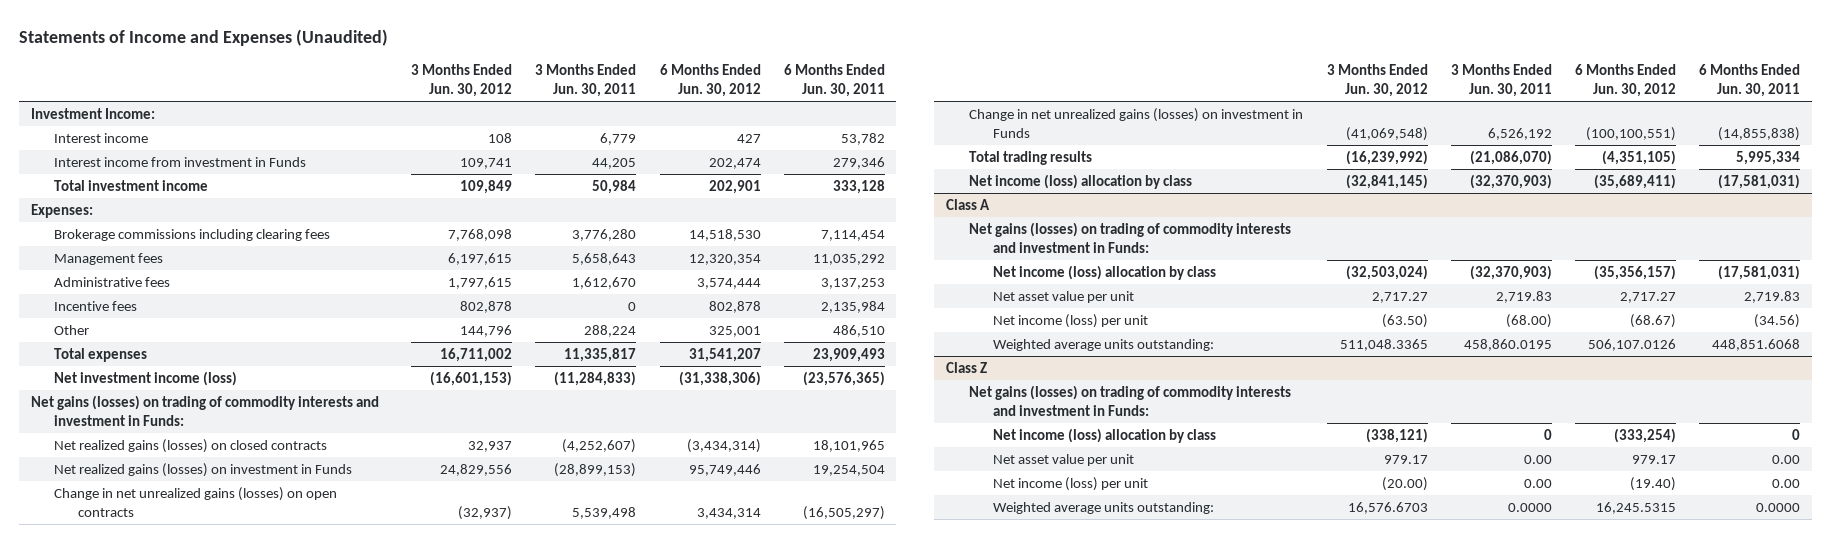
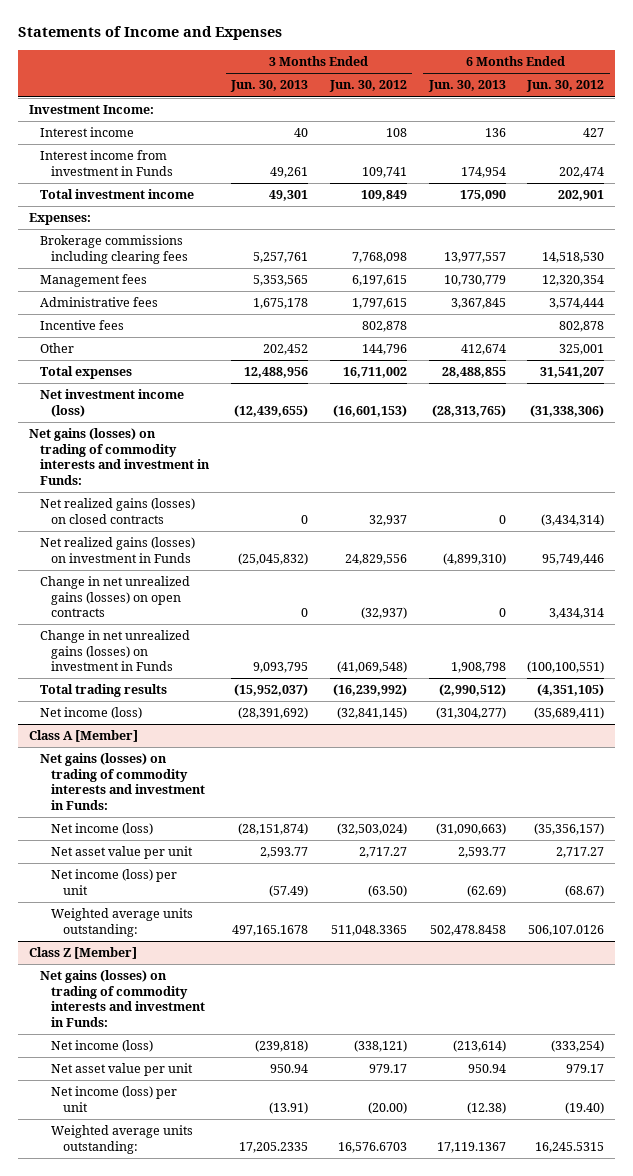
- Statements of Income and Expenses (Unaudited)
+ Statements of Income and Expenses
- | 3 Months Ended Jun. 30, 2012 | 3 Months Ended Jun. 30, 2011 | 6 Months Ended Jun. 30, 2012 | 6 Months Ended Jun. 30, 2011
+ | 3 Months Ended Jun. 30, 2013 | 3 Months Ended Jun. 30, 2012 | 6 Months Ended Jun. 30, 2013 | 6 Months Ended Jun. 30, 2012
- Net income (loss) allocation by class | (32,841,145) | (32,370,903) | (35,689,411) | (17,581,031)
- Class A
+ Net income (loss) | (28,391,692) | (32,841,145) | (31,304,277) | (35,689,411)
+ Class A [Member]
- Net income (loss) allocation by class | (32,503,024) | (32,370,903) | (35,356,157) | (17,581,031)
+ Net income (loss) | (28,151,874) | (32,503,024) | (31,090,663) | (35,356,157)
- Class Z
+ Class Z [Member]
- Net income (loss) allocation by class | (338,121) | 0 | (333,254) | 0
+ Net income (loss) | (239,818) | (338,121) | (213,614) | (333,254)

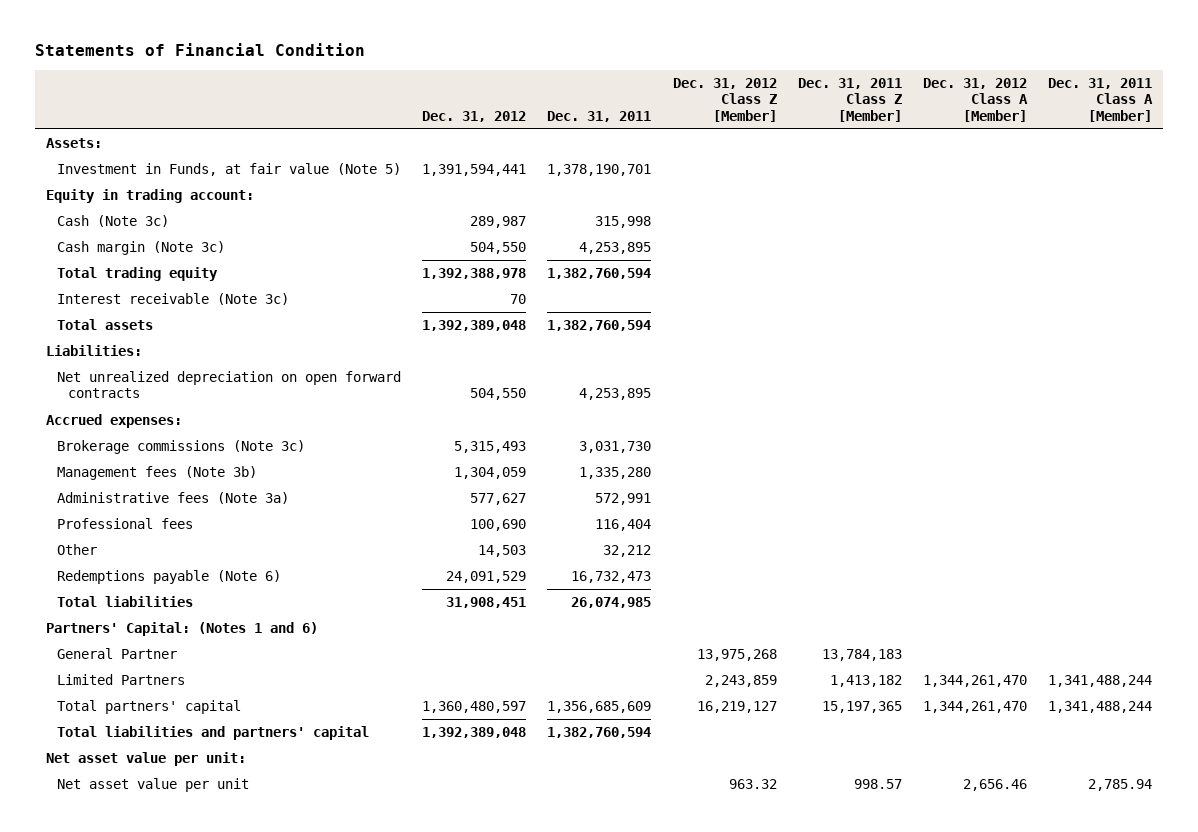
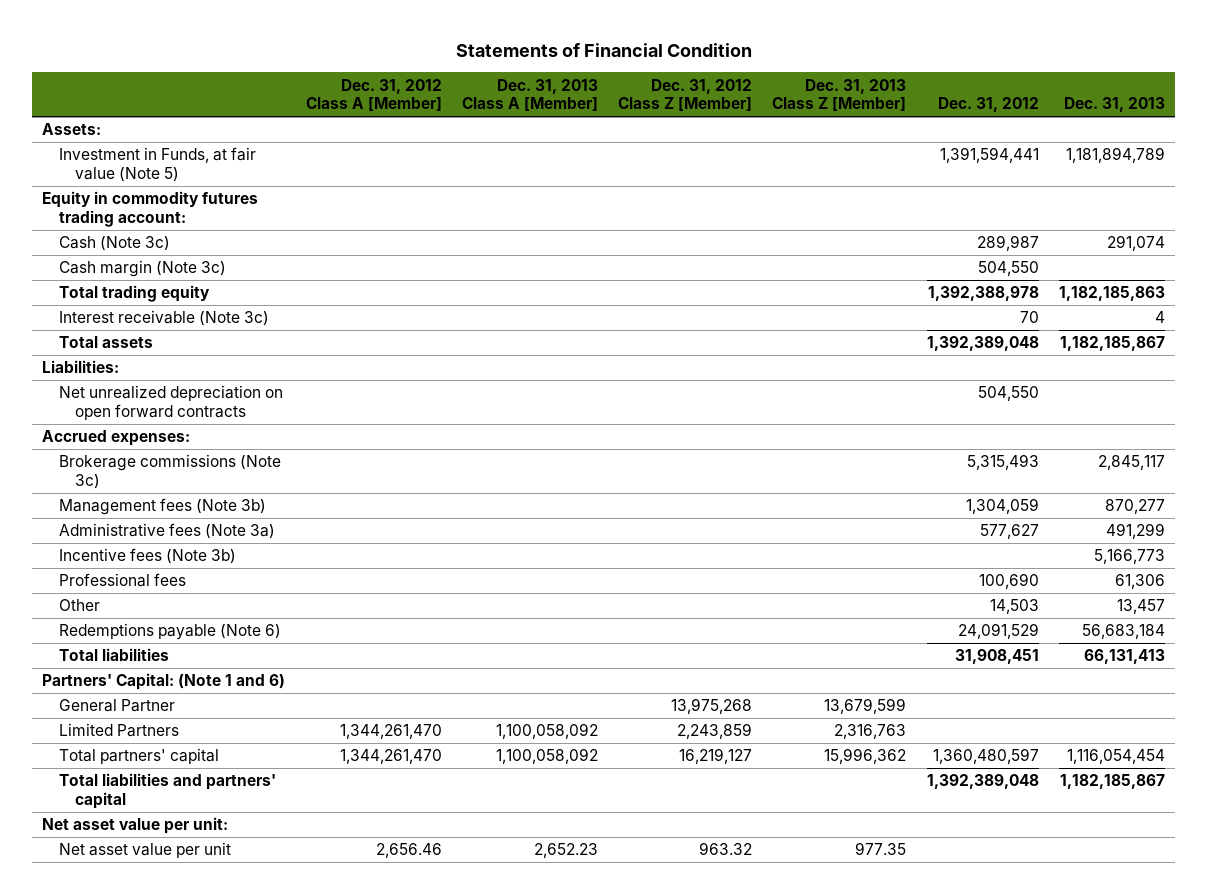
- | Dec. 31, 2012 | Dec. 31, 2011 | Dec. 31, 2012 Class Z [Member] | Dec. 31, 2011 Class Z [Member] | Dec. 31, 2012 Class A [Member] | Dec. 31, 2011 Class A [Member]
+ | Dec. 31, 2012 Class A [Member] | Dec. 31, 2013 Class A [Member] | Dec. 31, 2012 Class Z [Member] | Dec. 31, 2013 Class Z [Member] | Dec. 31, 2012 | Dec. 31, 2013
- Equity in trading account:
+ Equity in commodity futures trading account:
+ Incentive fees (Note 3b) | | | | | | 5,166,773
- Partners' Capital: (Notes 1 and 6)
+ Partners' Capital: (Note 1 and 6)

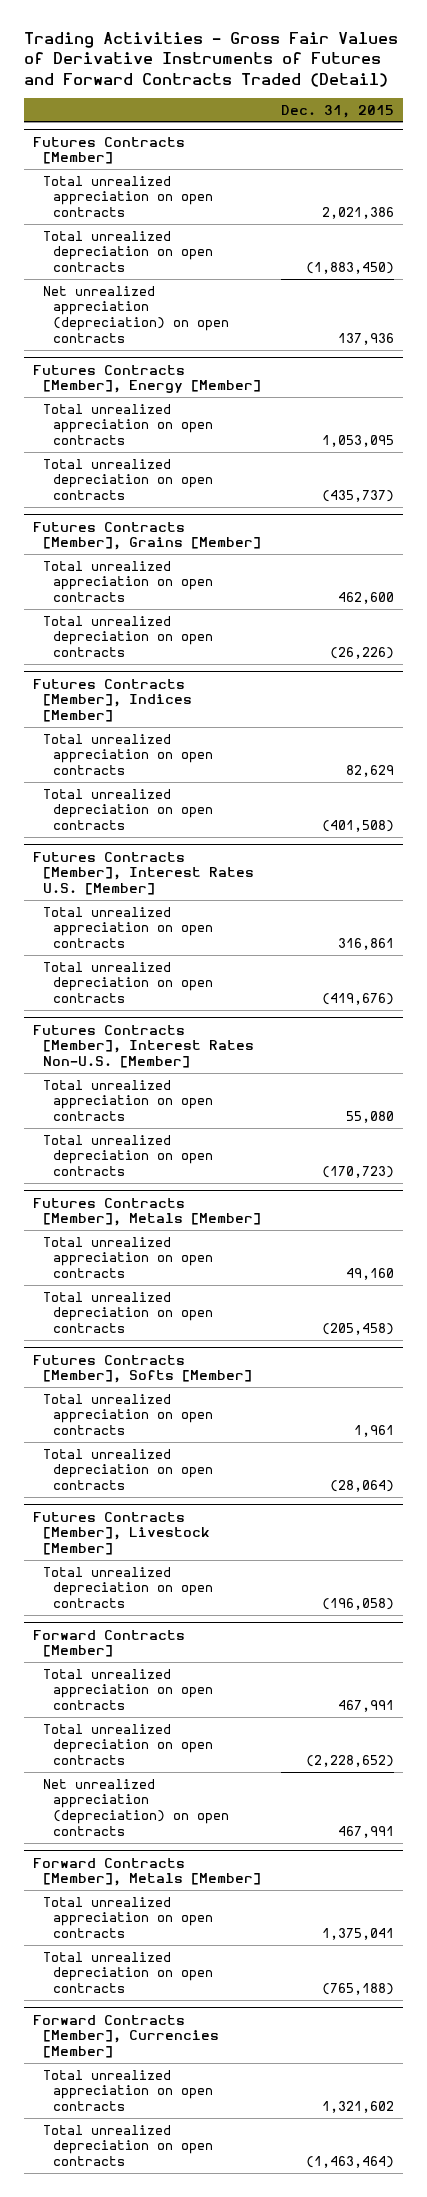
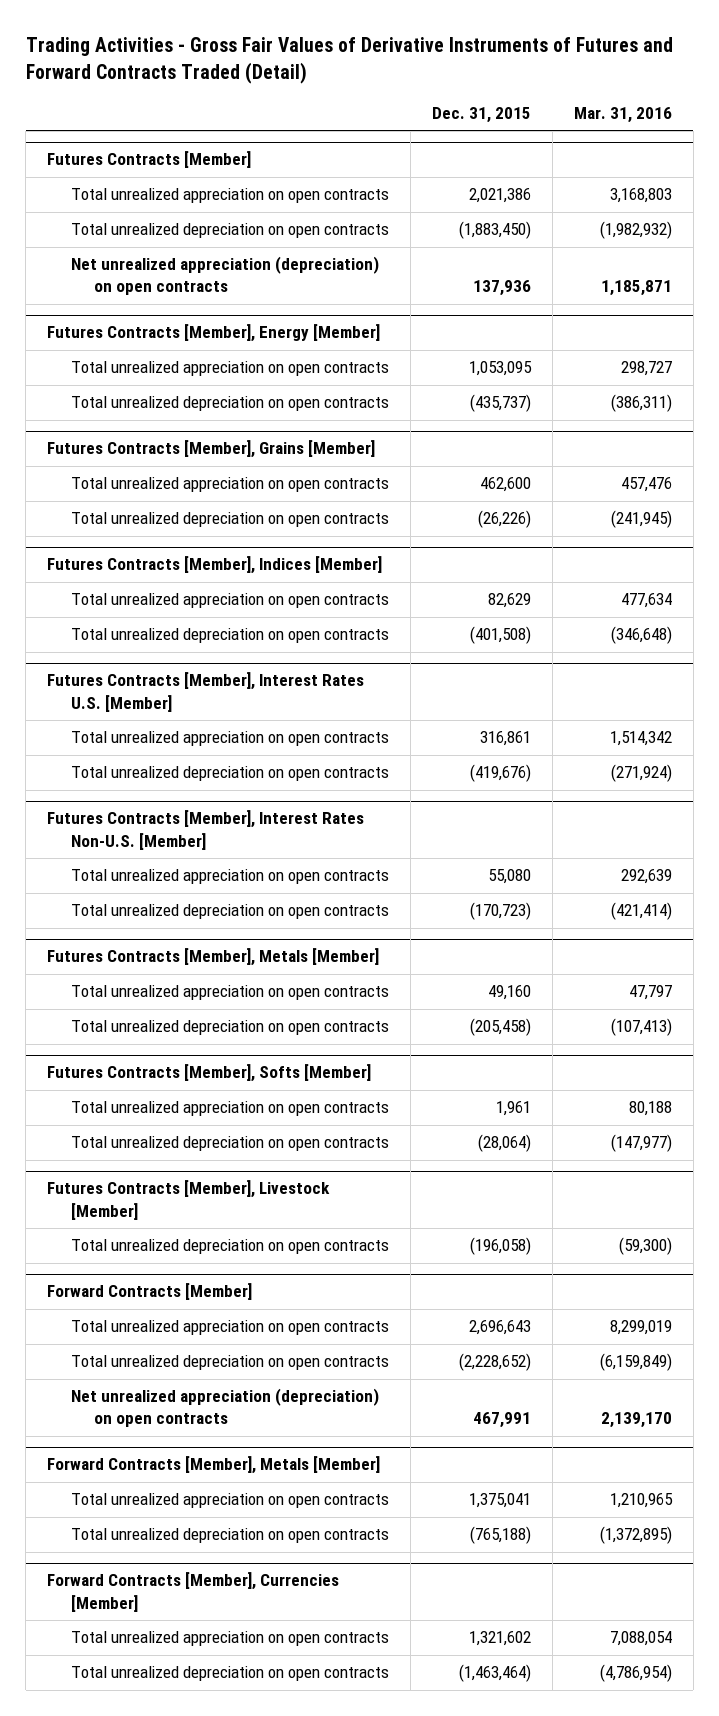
- | Dec. 31, 2015
+ | Dec. 31, 2015 | Mar. 31, 2016
@ Forward Contracts [Member]
- Total unrealized appreciation on open contracts | 467,991
+ Total unrealized appreciation on open contracts | 2,696,643 | 8,299,019

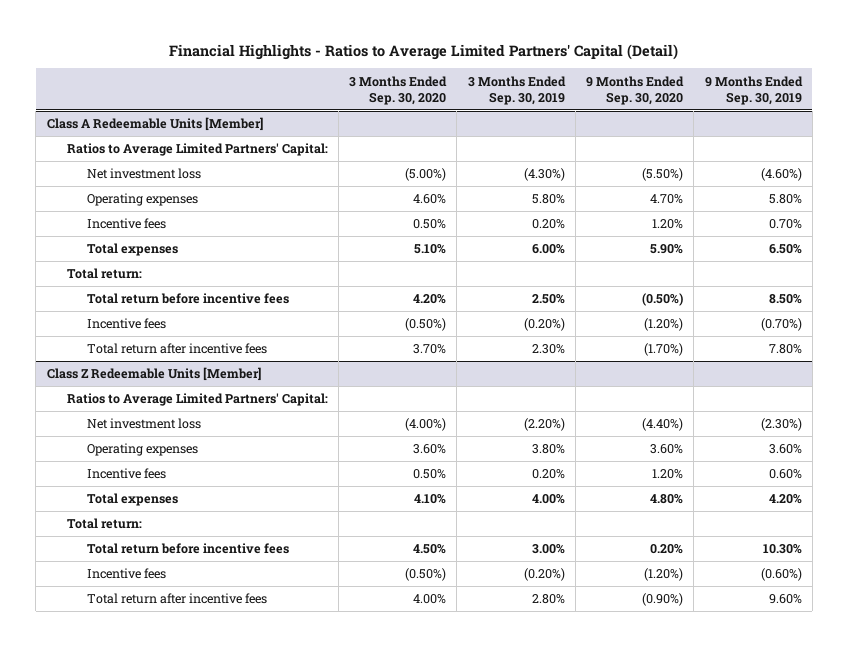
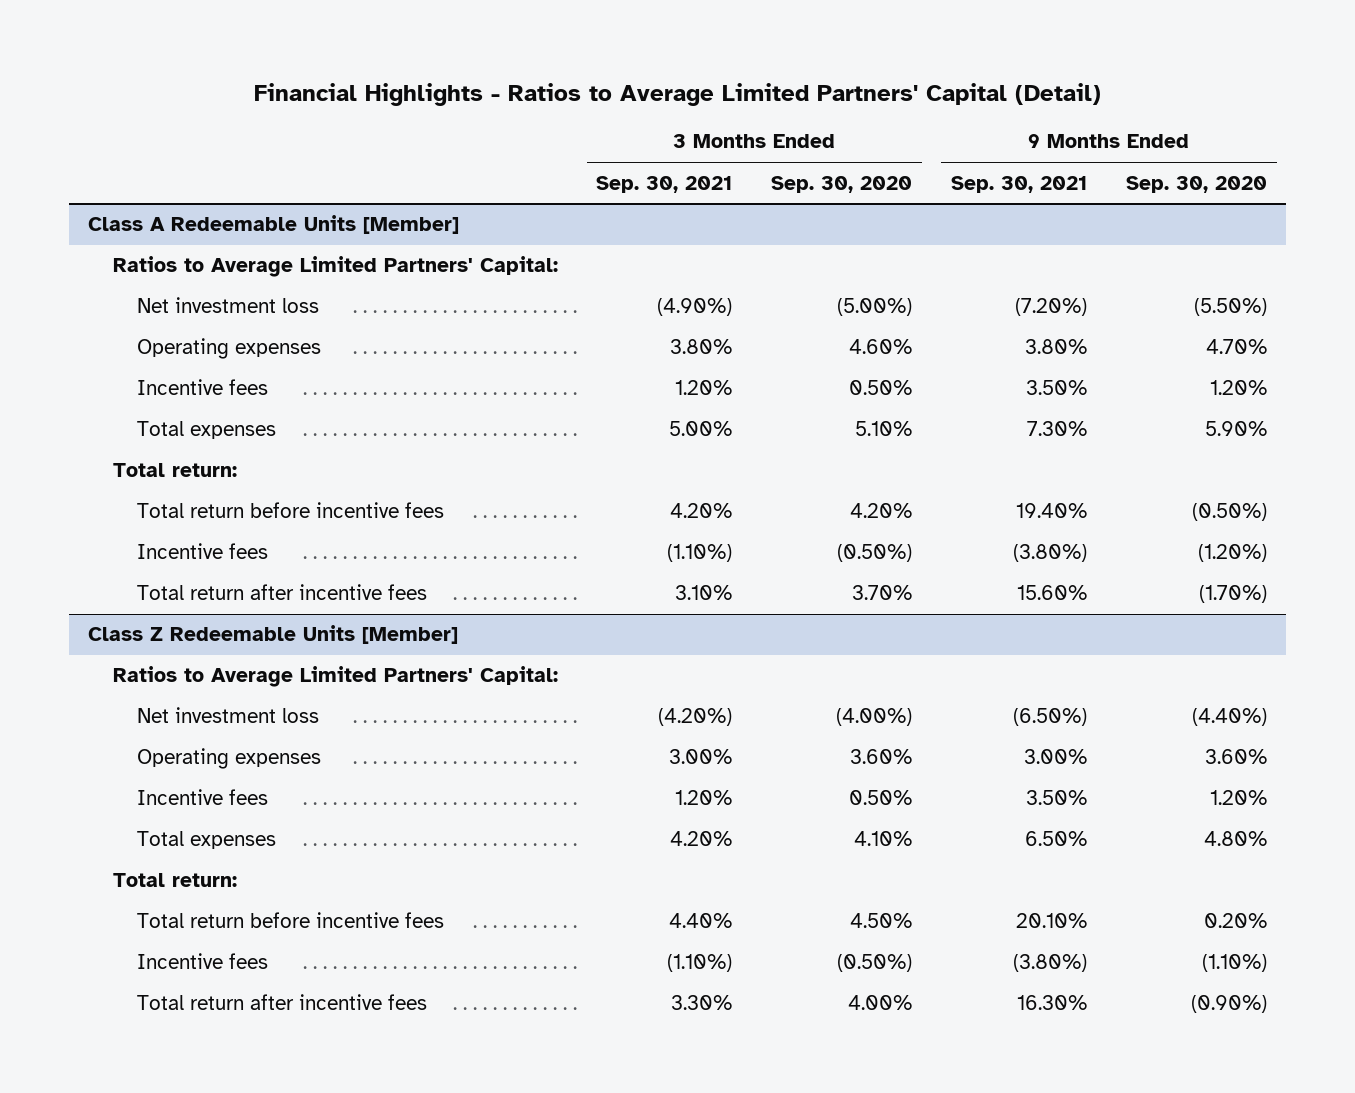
- | 3 Months Ended Sep. 30, 2020 | 3 Months Ended Sep. 30, 2019 | 9 Months Ended Sep. 30, 2020 | 9 Months Ended Sep. 30, 2019
+ | 3 Months Ended Sep. 30, 2021 | 3 Months Ended Sep. 30, 2020 | 9 Months Ended Sep. 30, 2021 | 9 Months Ended Sep. 30, 2020
@ Class Z Redeemable Units [Member]
- Incentive fees | (0.50%) | (0.20%) | (1.20%) | (0.60%)
+ Incentive fees | (1.10%) | (0.50%) | (3.80%) | (1.10%)

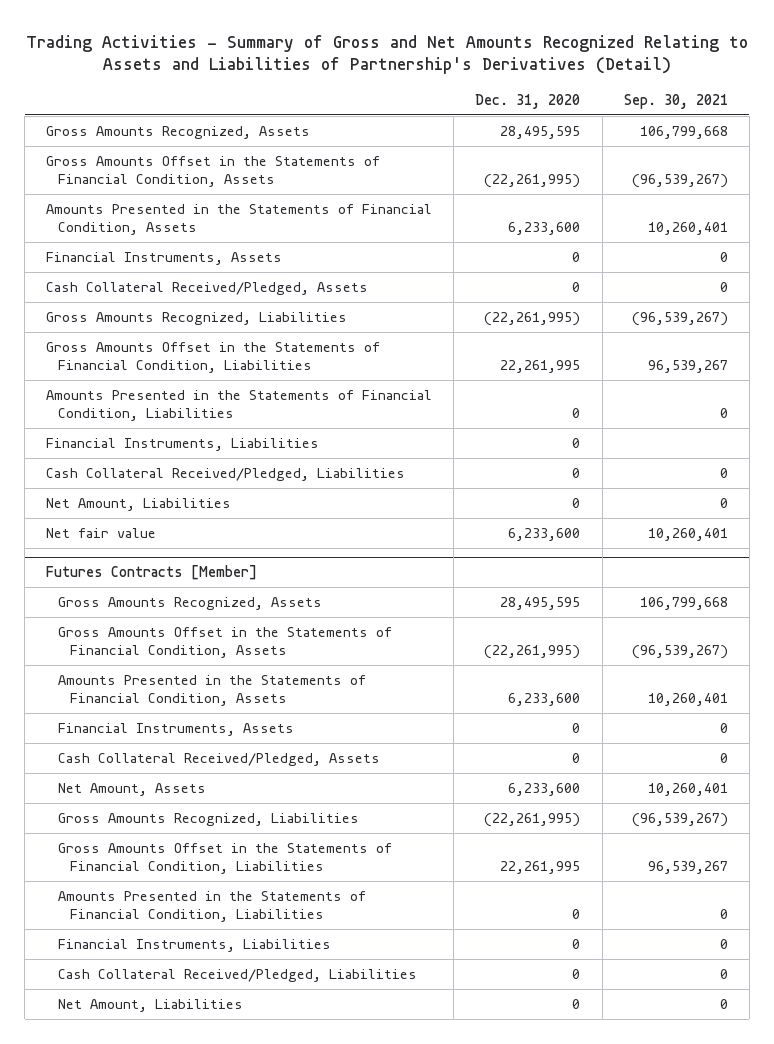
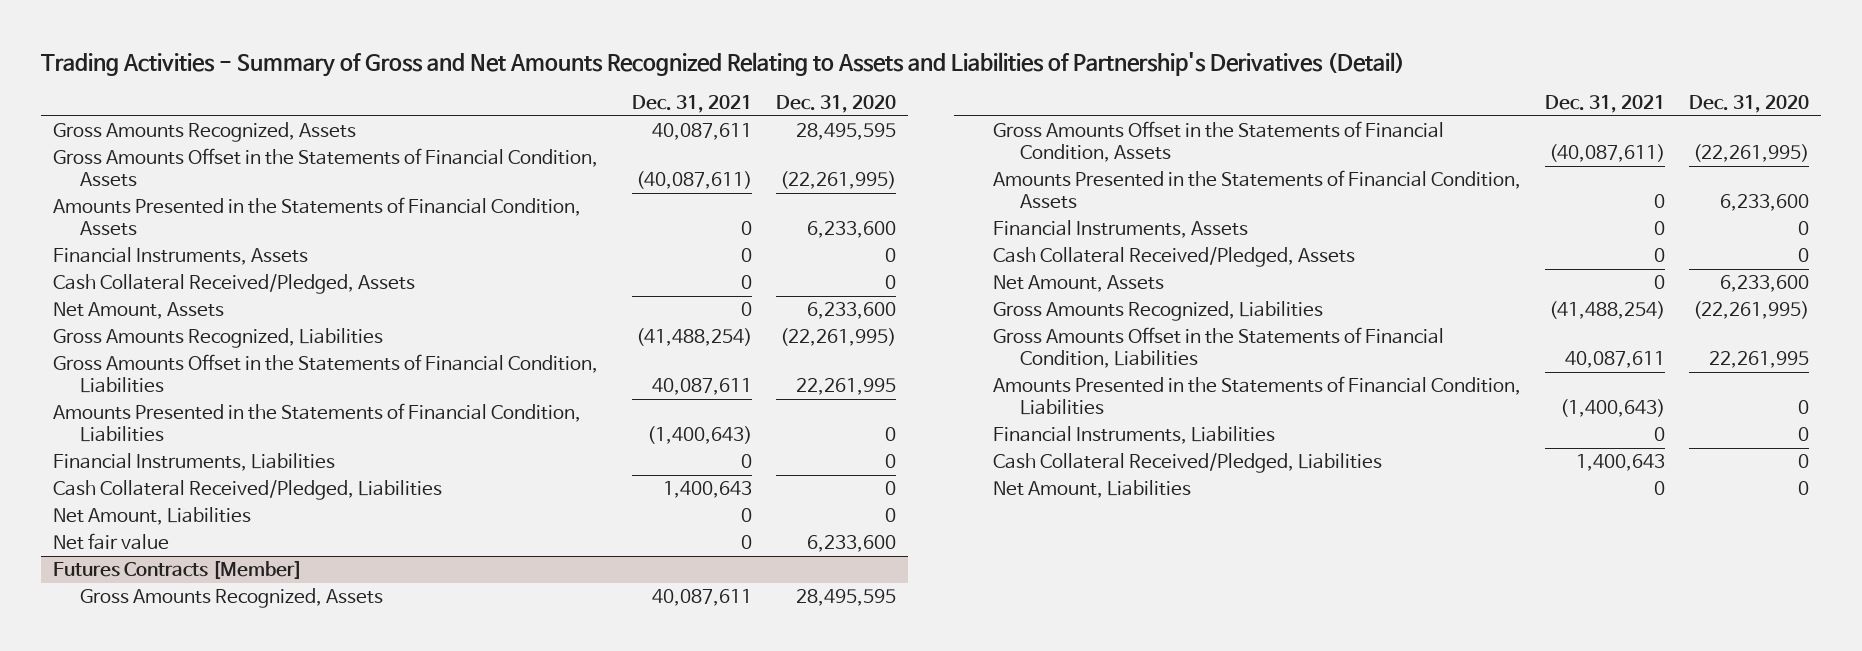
- | Dec. 31, 2020 | Sep. 30, 2021
+ | Dec. 31, 2021 | Dec. 31, 2020
+ Net Amount, Assets | 0 | 6,233,600

